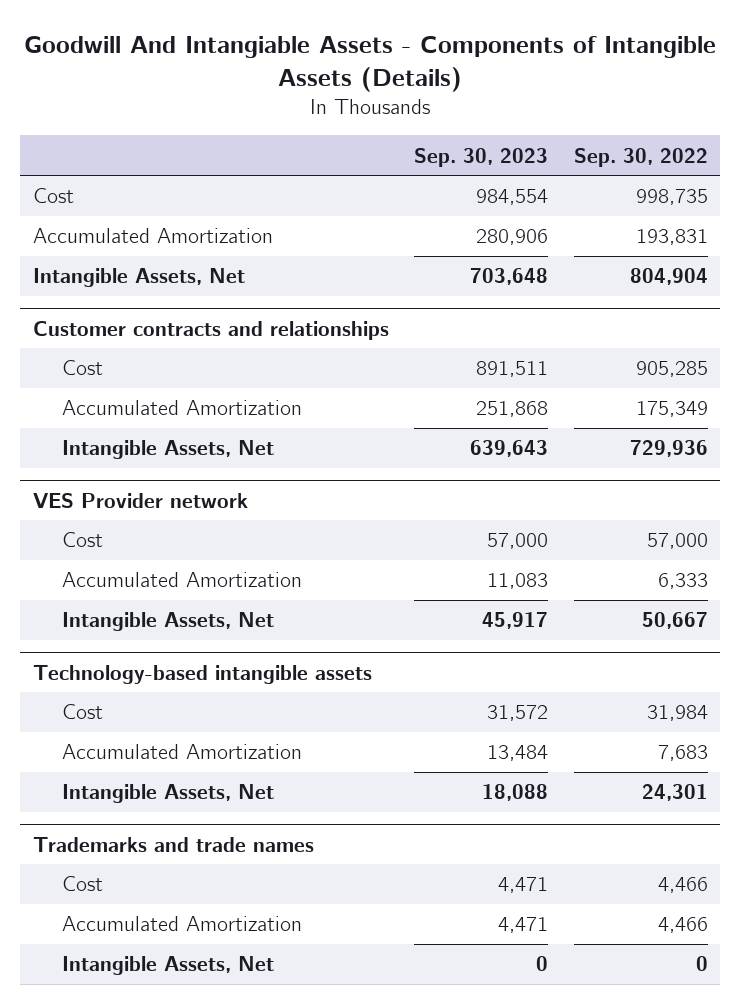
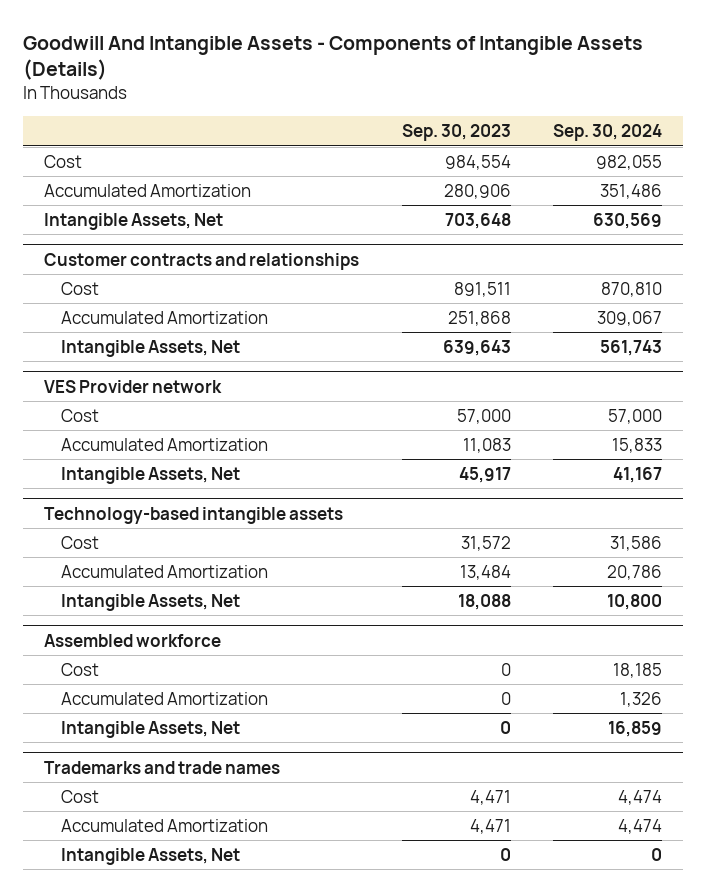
- Goodwill And Intangiable Assets - Components of Intangible Assets (Details)
+ Goodwill And Intangible Assets - Components of Intangible Assets (Details)
- | Sep. 30, 2023 | Sep. 30, 2022
+ | Sep. 30, 2023 | Sep. 30, 2024
+ Assembled workforce
+ Cost | 0 | 18,185
+ Accumulated Amortization | 0 | 1,326
+ Intangible Assets, Net | 0 | 16,859

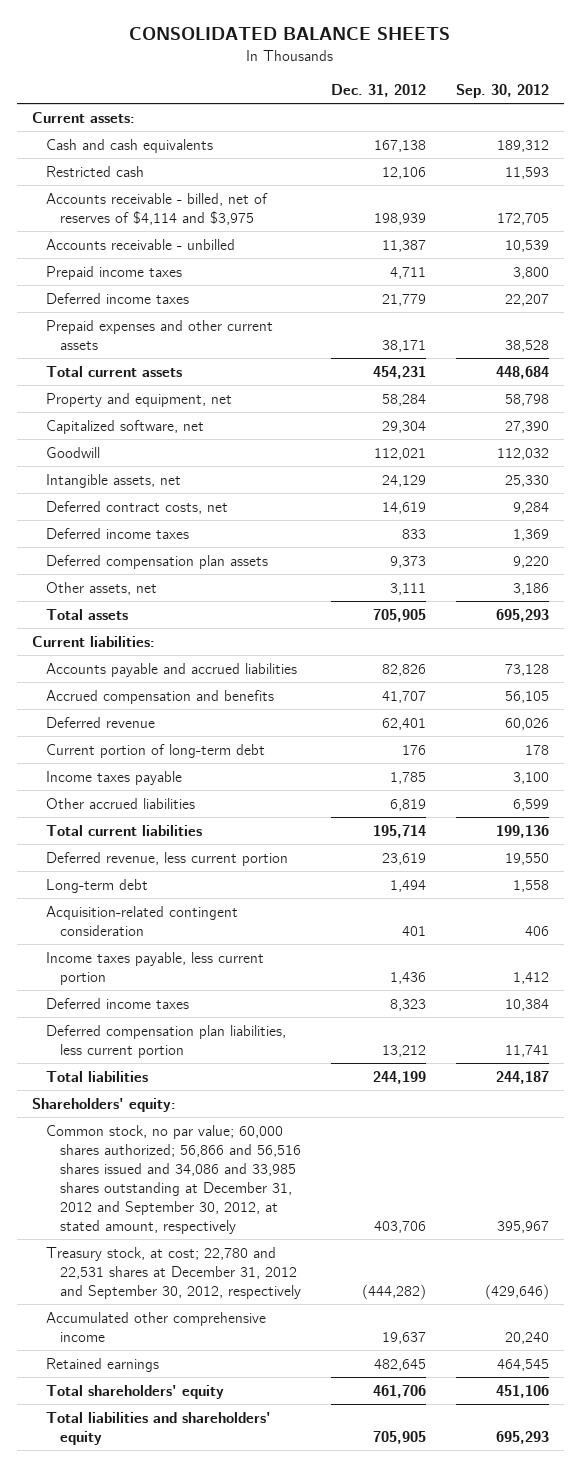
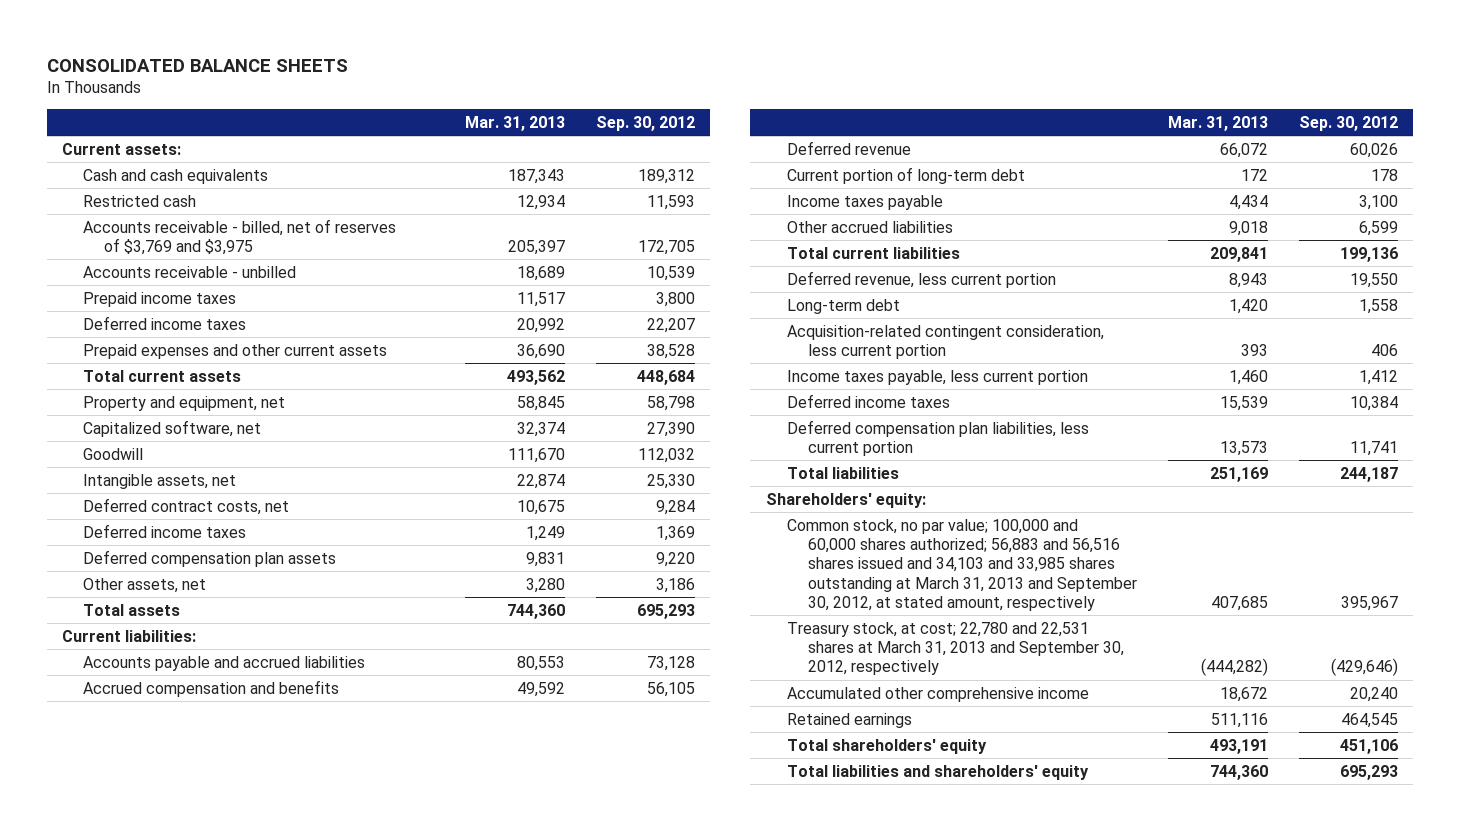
- | Dec. 31, 2012 | Sep. 30, 2012
+ | Mar. 31, 2013 | Sep. 30, 2012
- Accounts receivable - billed, net of reserves of $4,114 and $3,975 | 198,939 | 172,705
+ Accounts receivable - billed, net of reserves of $3,769 and $3,975 | 205,397 | 172,705
- Acquisition-related contingent consideration | 401 | 406
+ Acquisition-related contingent consideration, less current portion | 393 | 406
- Common stock, no par value; 60,000 shares authorized; 56,866 and 56,516 shares issued and 34,086 and 33,985 shares outstanding at December 31, 2012 and September 30, 2012, at stated amount, respectively | 403,706 | 395,967
- Treasury stock, at cost; 22,780 and 22,531 shares at December 31, 2012 and September 30, 2012, respectively | (444,282) | (429,646)
+ Common stock, no par value; 100,000 and 60,000 shares authorized; 56,883 and 56,516 shares issued and 34,103 and 33,985 shares outstanding at March 31, 2013 and September 30, 2012, at stated amount, respectively | 407,685 | 395,967
+ Treasury stock, at cost; 22,780 and 22,531 shares at March 31, 2013 and September 30, 2012, respectively | (444,282) | (429,646)

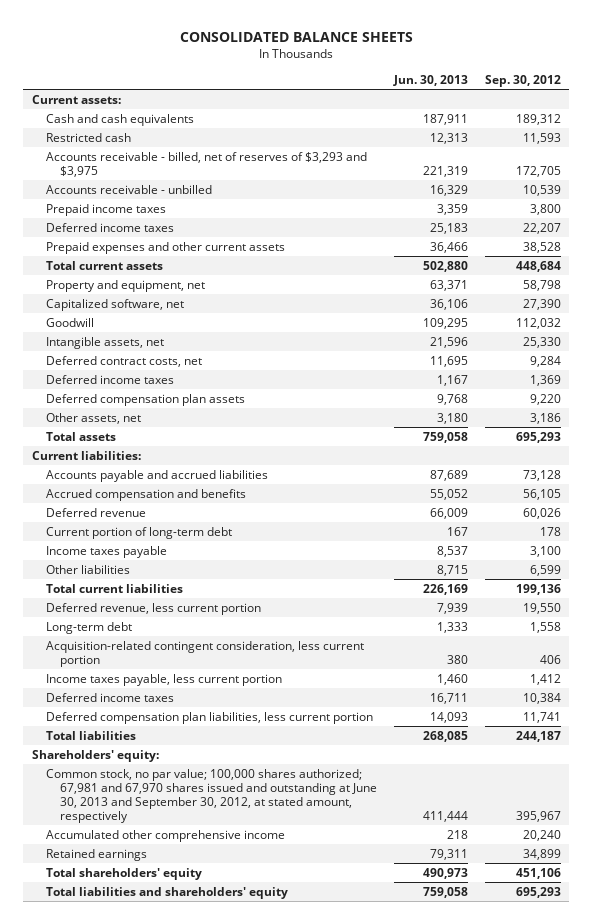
- | Mar. 31, 2013 | Sep. 30, 2012
+ | Jun. 30, 2013 | Sep. 30, 2012
- Accounts receivable - billed, net of reserves of $3,769 and $3,975 | 205,397 | 172,705
+ Accounts receivable - billed, net of reserves of $3,293 and $3,975 | 221,319 | 172,705
- Other accrued liabilities | 9,018 | 6,599
+ Other liabilities | 8,715 | 6,599
- Common stock, no par value; 100,000 and 60,000 shares authorized; 56,883 and 56,516 shares issued and 34,103 and 33,985 shares outstanding at March 31, 2013 and September 30, 2012, at stated amount, respectively | 407,685 | 395,967
- Treasury stock, at cost; 22,780 and 22,531 shares at March 31, 2013 and September 30, 2012, respectively | (444,282) | (429,646)
+ Common stock, no par value; 100,000 shares authorized; 67,981 and 67,970 shares issued and outstanding at June 30, 2013 and September 30, 2012, at stated amount, respectively | 411,444 | 395,967
- Retained earnings | 511,116 | 464,545
+ Retained earnings | 79,311 | 34,899

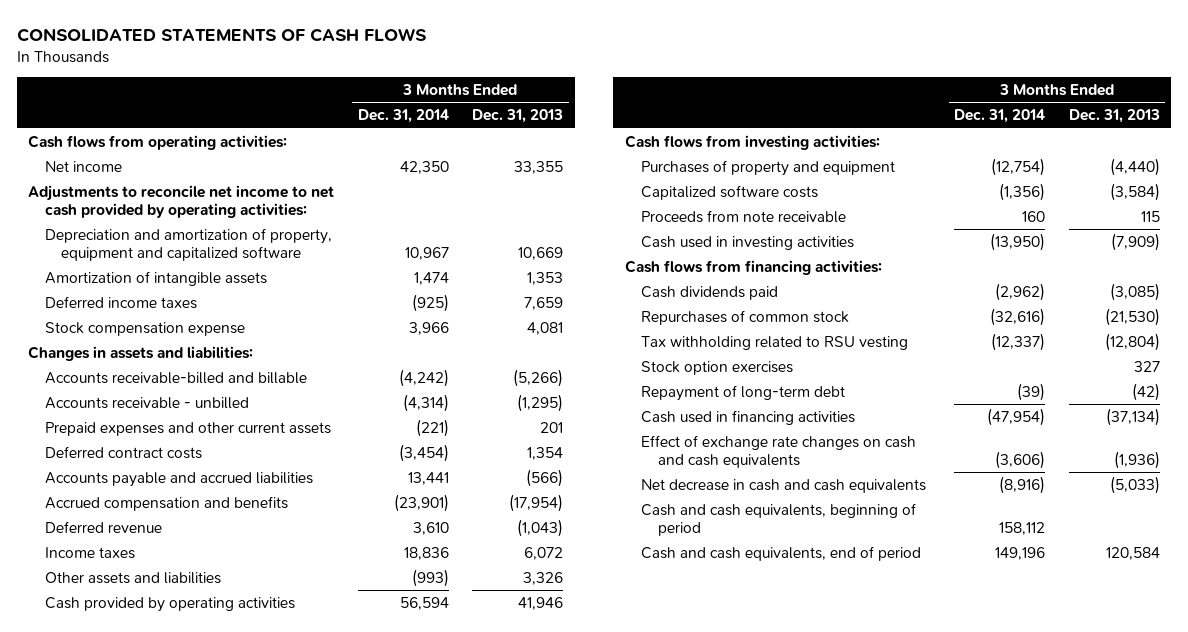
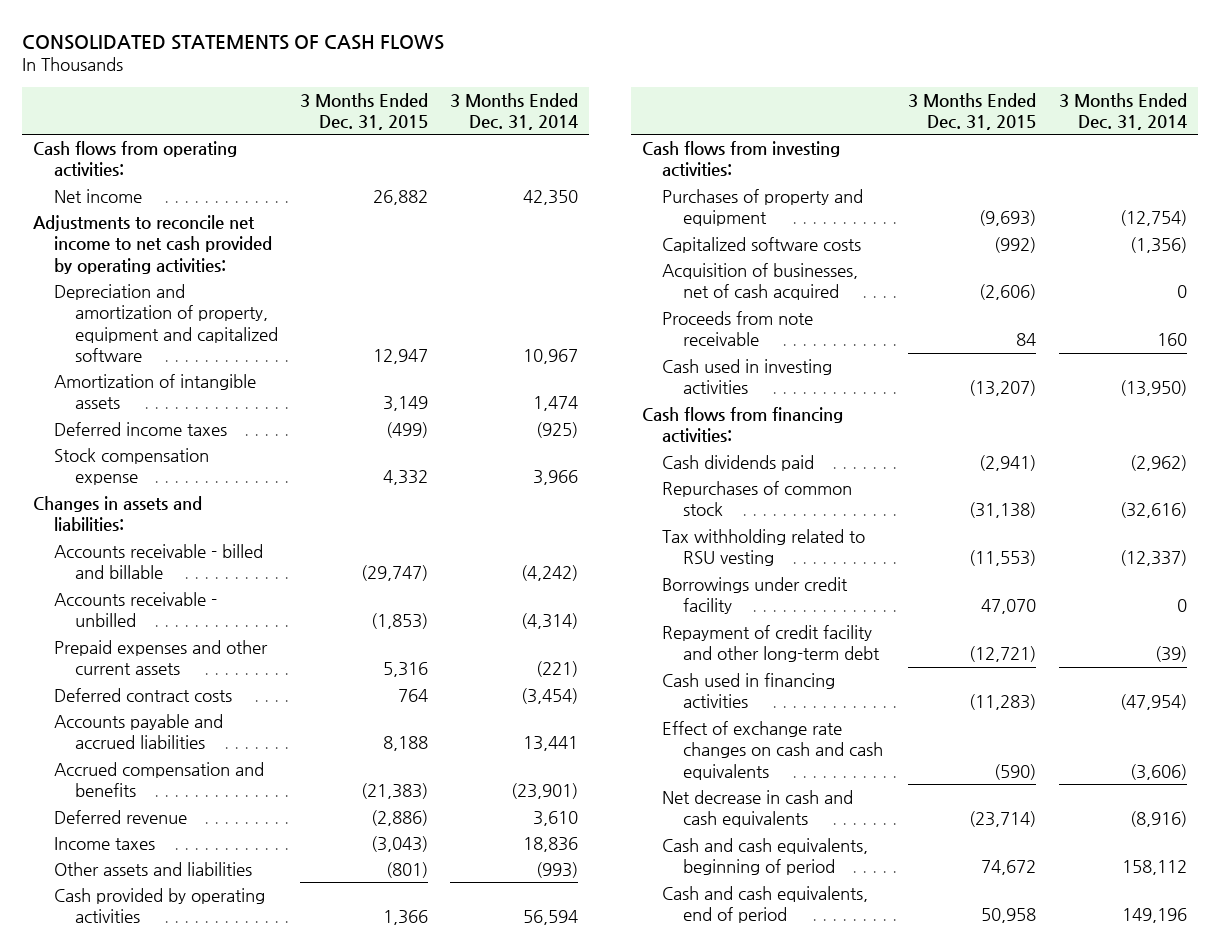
- | 3 Months Ended Dec. 31, 2014 | 3 Months Ended Dec. 31, 2013
+ | 3 Months Ended Dec. 31, 2015 | 3 Months Ended Dec. 31, 2014
- Accounts receivable-billed and billable | (4,242) | (5,266)
+ Accounts receivable - billed and billable | (29,747) | (4,242)
+ Acquisition of businesses, net of cash acquired | (2,606) | 0
- Stock option exercises | | 327
- Repayment of long-term debt | (39) | (42)
+ Borrowings under credit facility | 47,070 | 0
+ Repayment of credit facility and other long-term debt | (12,721) | (39)

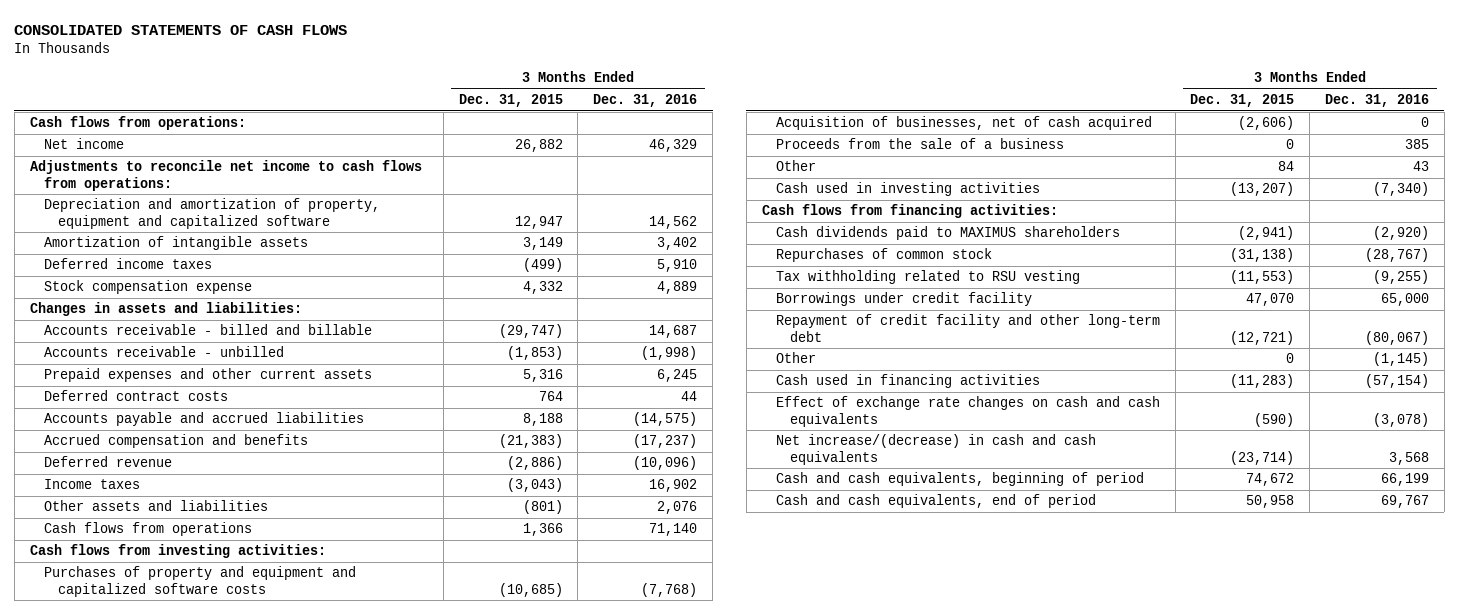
- | 3 Months Ended Dec. 31, 2015 | 3 Months Ended Dec. 31, 2014
+ | 3 Months Ended Dec. 31, 2015 | 3 Months Ended Dec. 31, 2016
- Cash flows from operating activities:
+ Cash flows from operations:
- Adjustments to reconcile net income to net cash provided by operating activities:
+ Adjustments to reconcile net income to cash flows from operations:
- Cash provided by operating activities | 1,366 | 56,594
+ Cash flows from operations | 1,366 | 71,140
- Purchases of property and equipment | (9,693) | (12,754)
- Capitalized software costs | (992) | (1,356)
+ Purchases of property and equipment and capitalized software costs | (10,685) | (7,768)
- Proceeds from note receivable | 84 | 160
+ Proceeds from the sale of a business | 0 | 385
+ Other | 84 | 43
- Cash dividends paid | (2,941) | (2,962)
+ Cash dividends paid to MAXIMUS shareholders | (2,941) | (2,920)
+ Other | 0 | (1,145)
- Net decrease in cash and cash equivalents | (23,714) | (8,916)
+ Net increase/(decrease) in cash and cash equivalents | (23,714) | 3,568

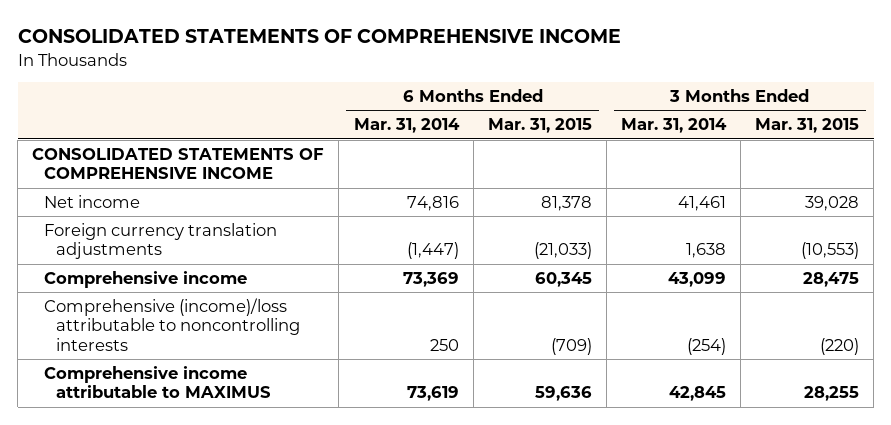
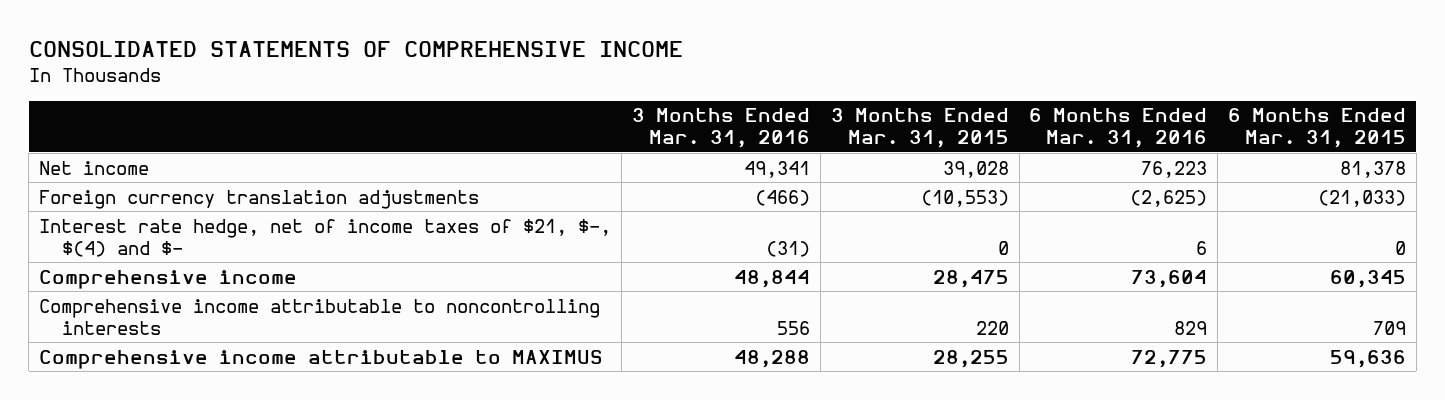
- | 6 Months Ended Mar. 31, 2014 | 6 Months Ended Mar. 31, 2015 | 3 Months Ended Mar. 31, 2014 | 3 Months Ended Mar. 31, 2015
+ | 3 Months Ended Mar. 31, 2016 | 3 Months Ended Mar. 31, 2015 | 6 Months Ended Mar. 31, 2016 | 6 Months Ended Mar. 31, 2015
- CONSOLIDATED STATEMENTS OF COMPREHENSIVE INCOME
+ Interest rate hedge, net of income taxes of $21, $-, $(4) and $- | (31) | 0 | 6 | 0
- Comprehensive (income)/loss attributable to noncontrolling interests | 250 | (709) | (254) | (220)
+ Comprehensive income attributable to noncontrolling interests | 556 | 220 | 829 | 709

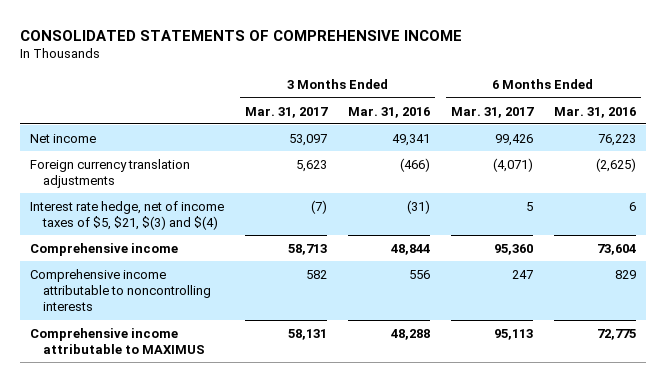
- | 3 Months Ended Mar. 31, 2016 | 3 Months Ended Mar. 31, 2015 | 6 Months Ended Mar. 31, 2016 | 6 Months Ended Mar. 31, 2015
+ | 3 Months Ended Mar. 31, 2017 | 3 Months Ended Mar. 31, 2016 | 6 Months Ended Mar. 31, 2017 | 6 Months Ended Mar. 31, 2016
- Interest rate hedge, net of income taxes of $21, $-, $(4) and $- | (31) | 0 | 6 | 0
+ Interest rate hedge, net of income taxes of $5, $21, $(3) and $(4) | (7) | (31) | 5 | 6

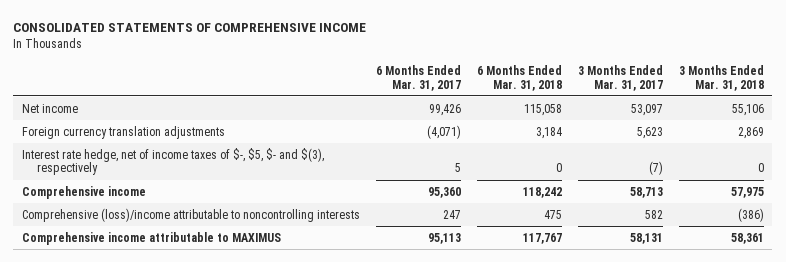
- | 3 Months Ended Mar. 31, 2017 | 3 Months Ended Mar. 31, 2016 | 6 Months Ended Mar. 31, 2017 | 6 Months Ended Mar. 31, 2016
+ | 6 Months Ended Mar. 31, 2017 | 6 Months Ended Mar. 31, 2018 | 3 Months Ended Mar. 31, 2017 | 3 Months Ended Mar. 31, 2018
- Interest rate hedge, net of income taxes of $5, $21, $(3) and $(4) | (7) | (31) | 5 | 6
+ Interest rate hedge, net of income taxes of $-, $5, $- and $(3), respectively | 5 | 0 | (7) | 0
- Comprehensive income attributable to noncontrolling interests | 582 | 556 | 247 | 829
+ Comprehensive (loss)/income attributable to noncontrolling interests | 247 | 475 | 582 | (386)

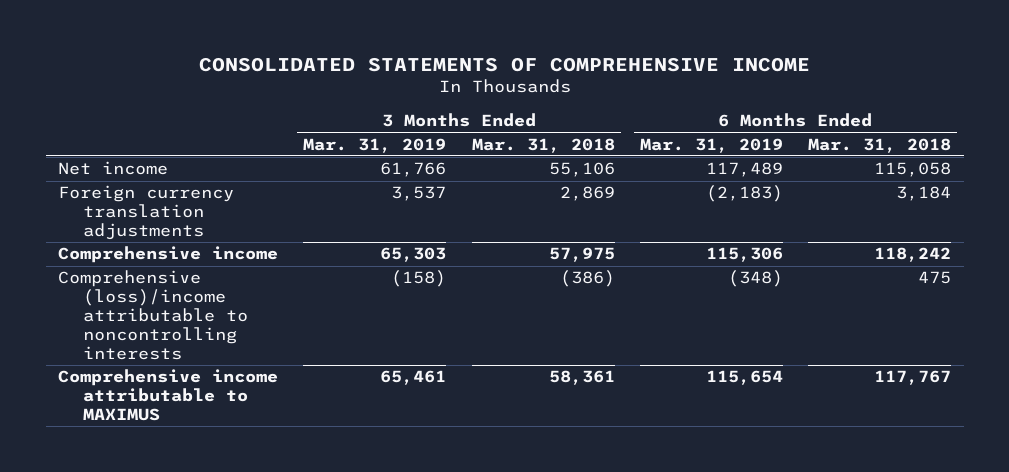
- | 6 Months Ended Mar. 31, 2017 | 6 Months Ended Mar. 31, 2018 | 3 Months Ended Mar. 31, 2017 | 3 Months Ended Mar. 31, 2018
+ | 3 Months Ended Mar. 31, 2019 | 3 Months Ended Mar. 31, 2018 | 6 Months Ended Mar. 31, 2019 | 6 Months Ended Mar. 31, 2018
- Interest rate hedge, net of income taxes of $-, $5, $- and $(3), respectively | 5 | 0 | (7) | 0

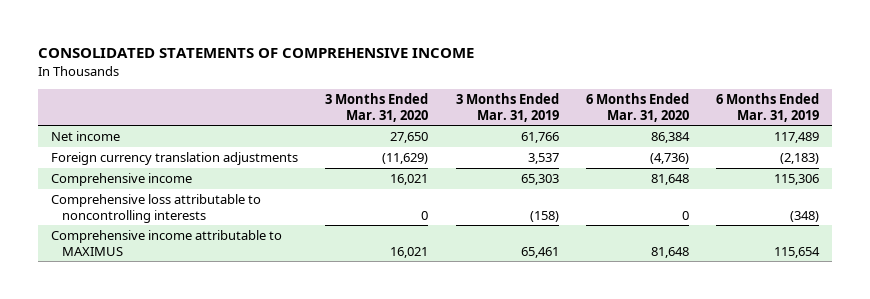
- | 3 Months Ended Mar. 31, 2019 | 3 Months Ended Mar. 31, 2018 | 6 Months Ended Mar. 31, 2019 | 6 Months Ended Mar. 31, 2018
+ | 3 Months Ended Mar. 31, 2020 | 3 Months Ended Mar. 31, 2019 | 6 Months Ended Mar. 31, 2020 | 6 Months Ended Mar. 31, 2019
- Comprehensive (loss)/income attributable to noncontrolling interests | (158) | (386) | (348) | 475
+ Comprehensive loss attributable to noncontrolling interests | 0 | (158) | 0 | (348)

